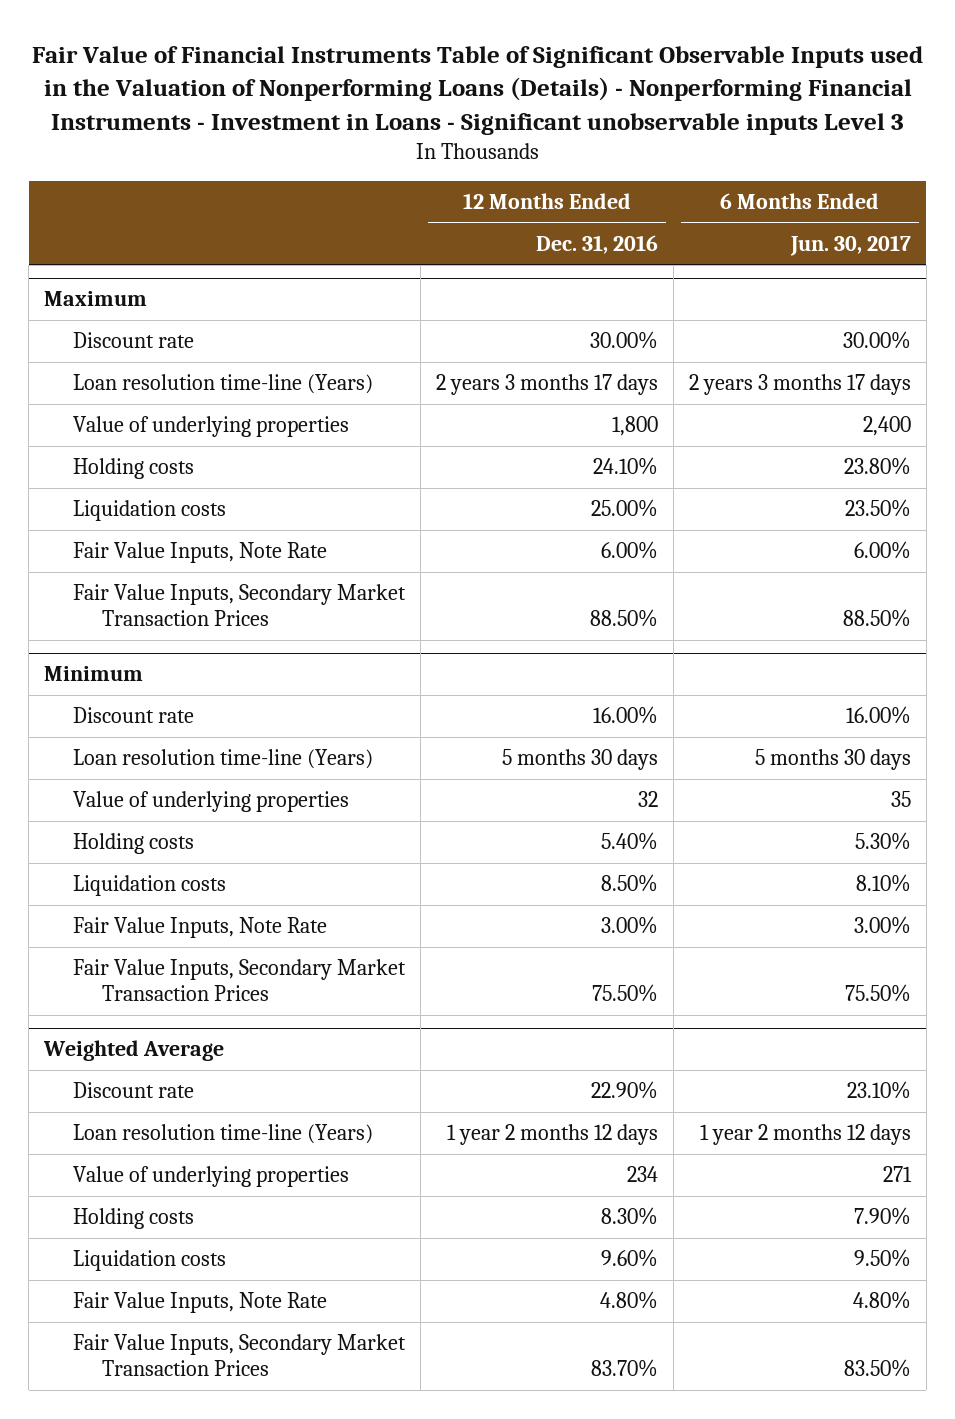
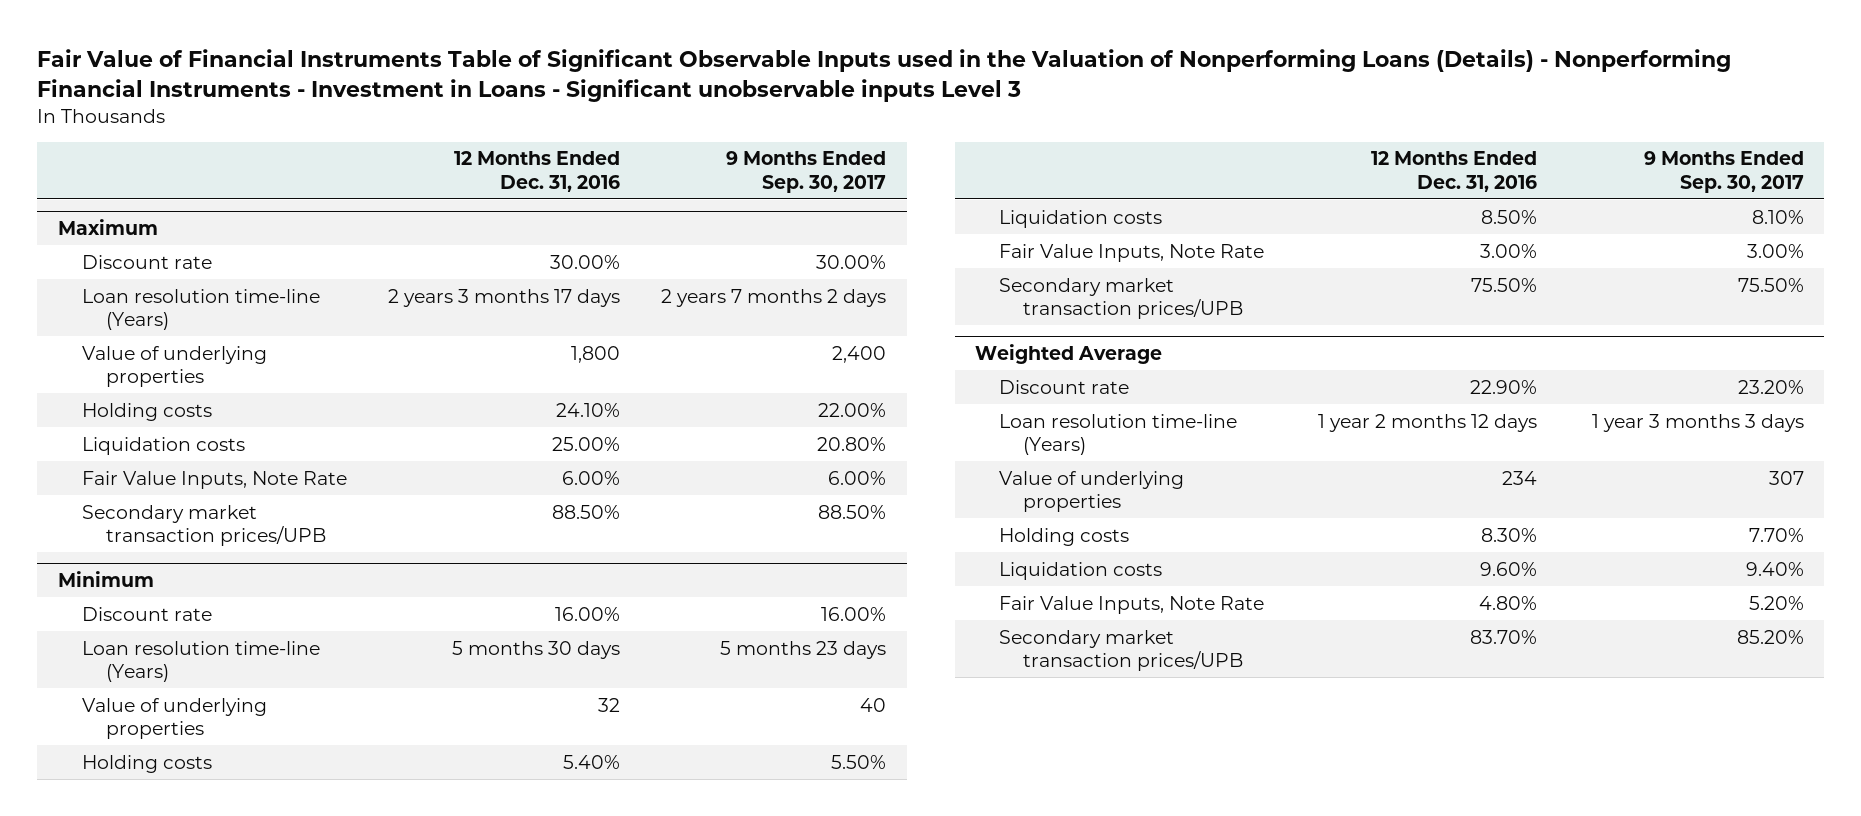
- | 12 Months Ended Dec. 31, 2016 | 6 Months Ended Jun. 30, 2017
+ | 12 Months Ended Dec. 31, 2016 | 9 Months Ended Sep. 30, 2017
@ Maximum
- Fair Value Inputs, Secondary Market Transaction Prices | 88.50% | 88.50%
+ Secondary market transaction prices/UPB | 88.50% | 88.50%
@ Minimum
- Fair Value Inputs, Secondary Market Transaction Prices | 75.50% | 75.50%
+ Secondary market transaction prices/UPB | 75.50% | 75.50%
@ Weighted Average
- Fair Value Inputs, Secondary Market Transaction Prices | 83.70% | 83.50%
+ Secondary market transaction prices/UPB | 83.70% | 85.20%

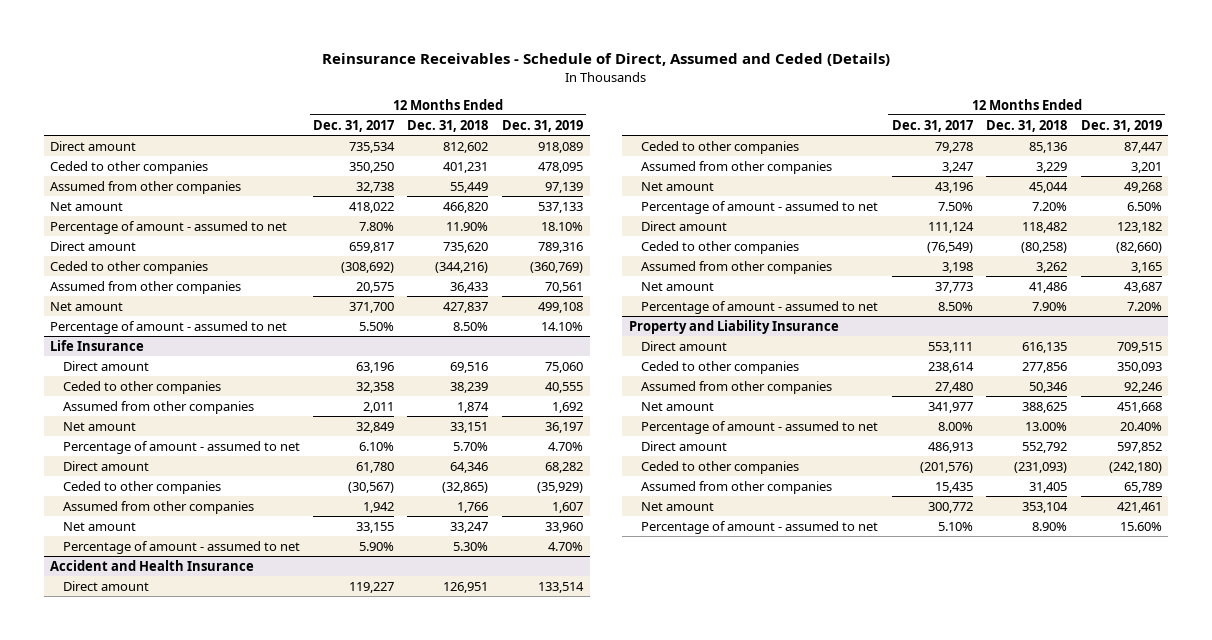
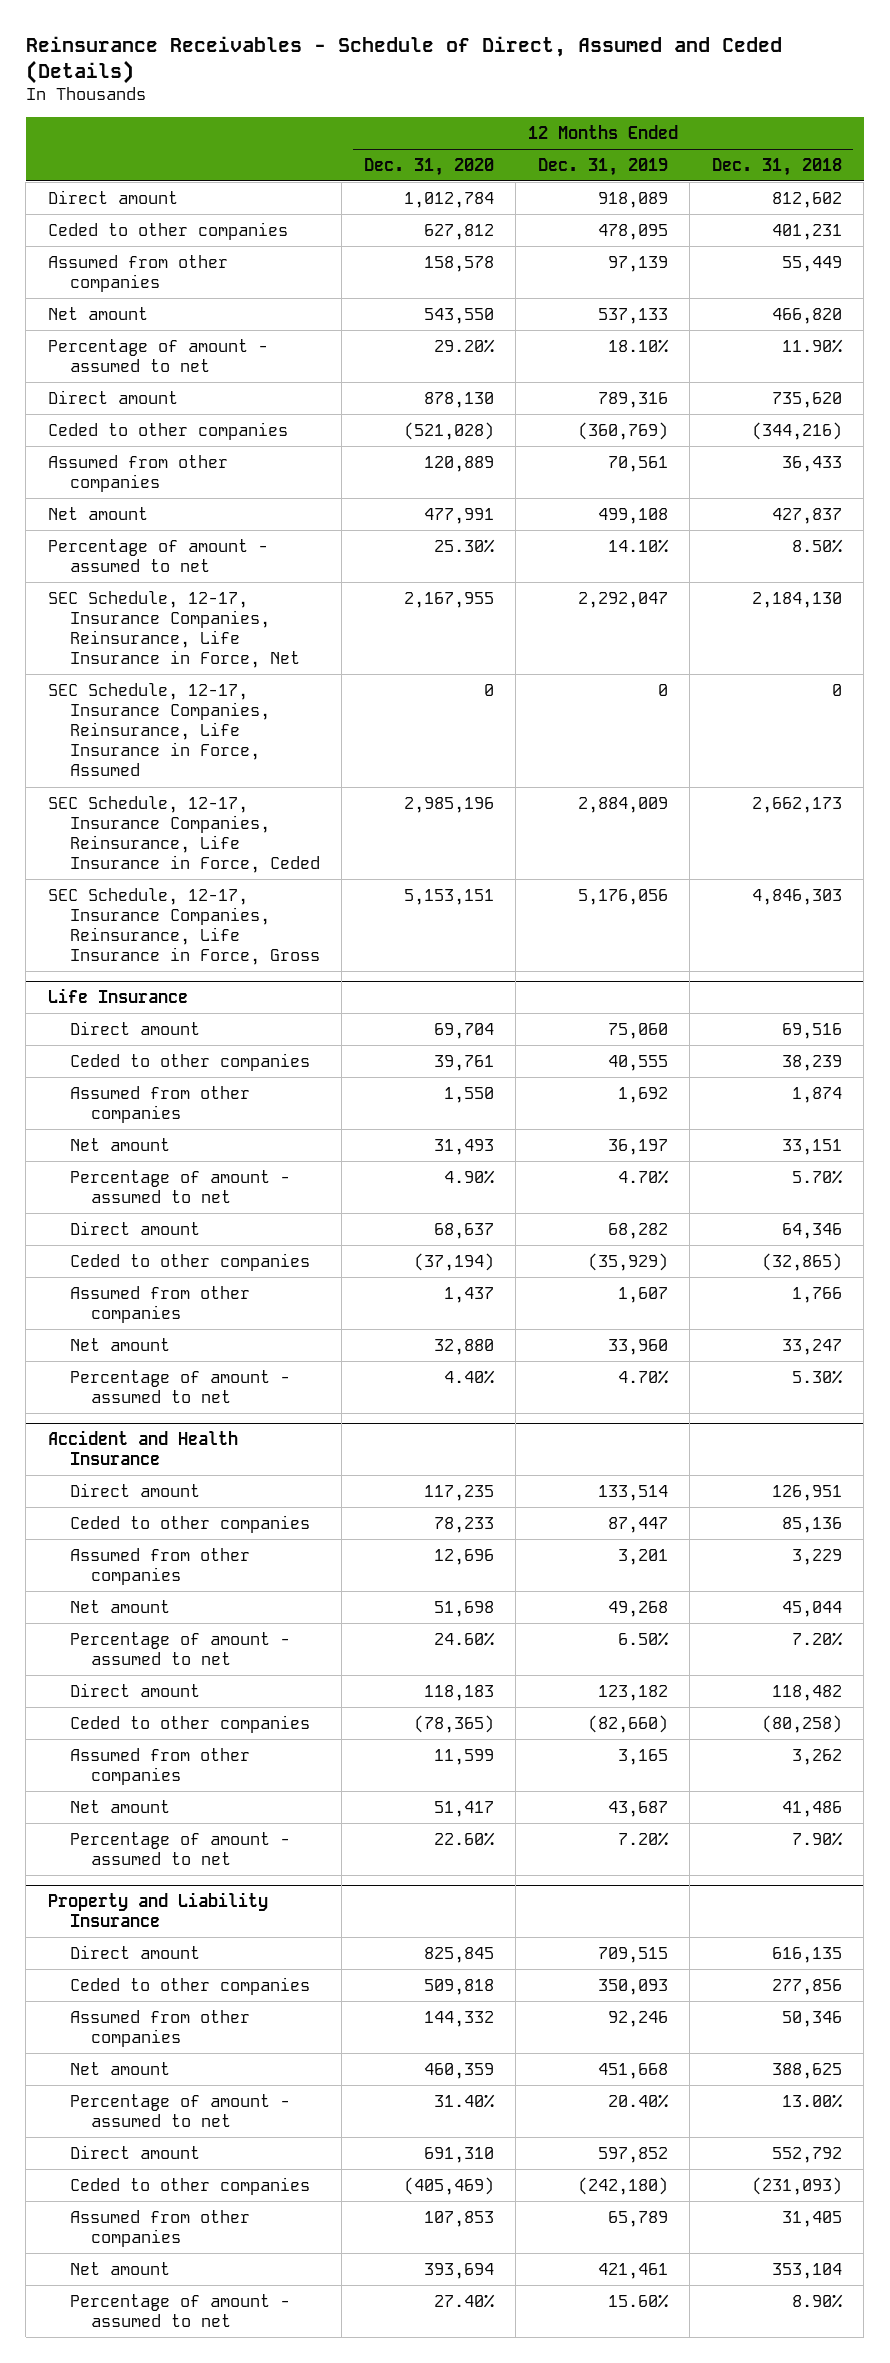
- | 12 Months Ended Dec. 31, 2017 | 12 Months Ended Dec. 31, 2018 | 12 Months Ended Dec. 31, 2019
+ | 12 Months Ended Dec. 31, 2020 | 12 Months Ended Dec. 31, 2019 | 12 Months Ended Dec. 31, 2018
+ SEC Schedule, 12-17, Insurance Companies, Reinsurance, Life Insurance in Force, Net | 2,167,955 | 2,292,047 | 2,184,130
+ SEC Schedule, 12-17, Insurance Companies, Reinsurance, Life Insurance in Force, Assumed | 0 | 0 | 0
+ SEC Schedule, 12-17, Insurance Companies, Reinsurance, Life Insurance in Force, Ceded | 2,985,196 | 2,884,009 | 2,662,173
+ SEC Schedule, 12-17, Insurance Companies, Reinsurance, Life Insurance in Force, Gross | 5,153,151 | 5,176,056 | 4,846,303

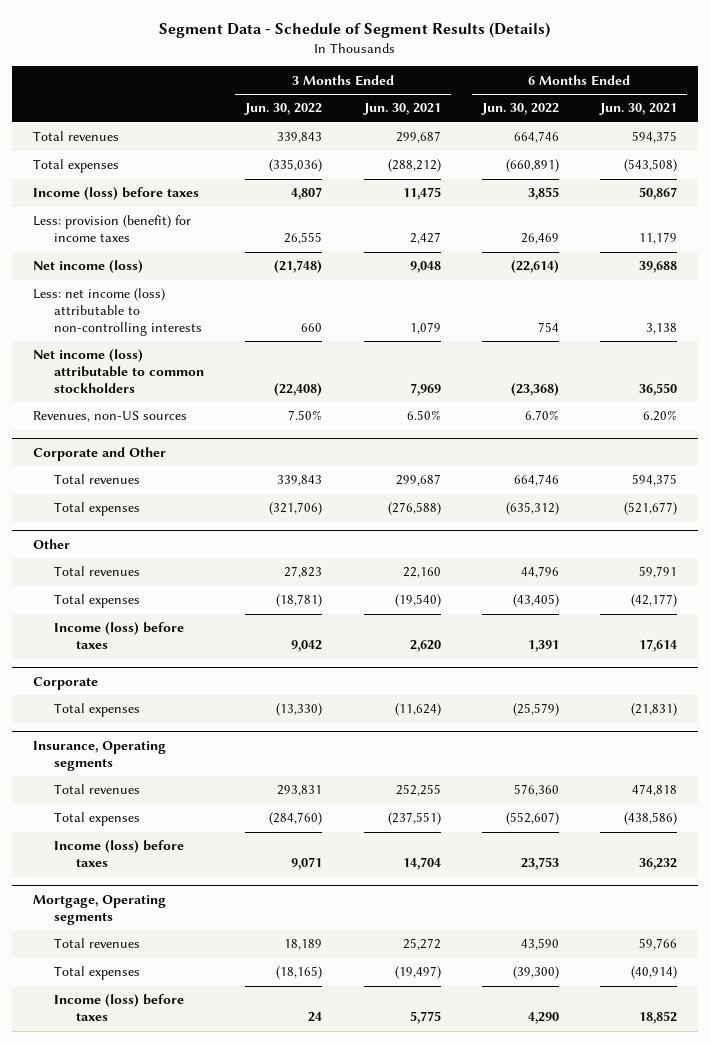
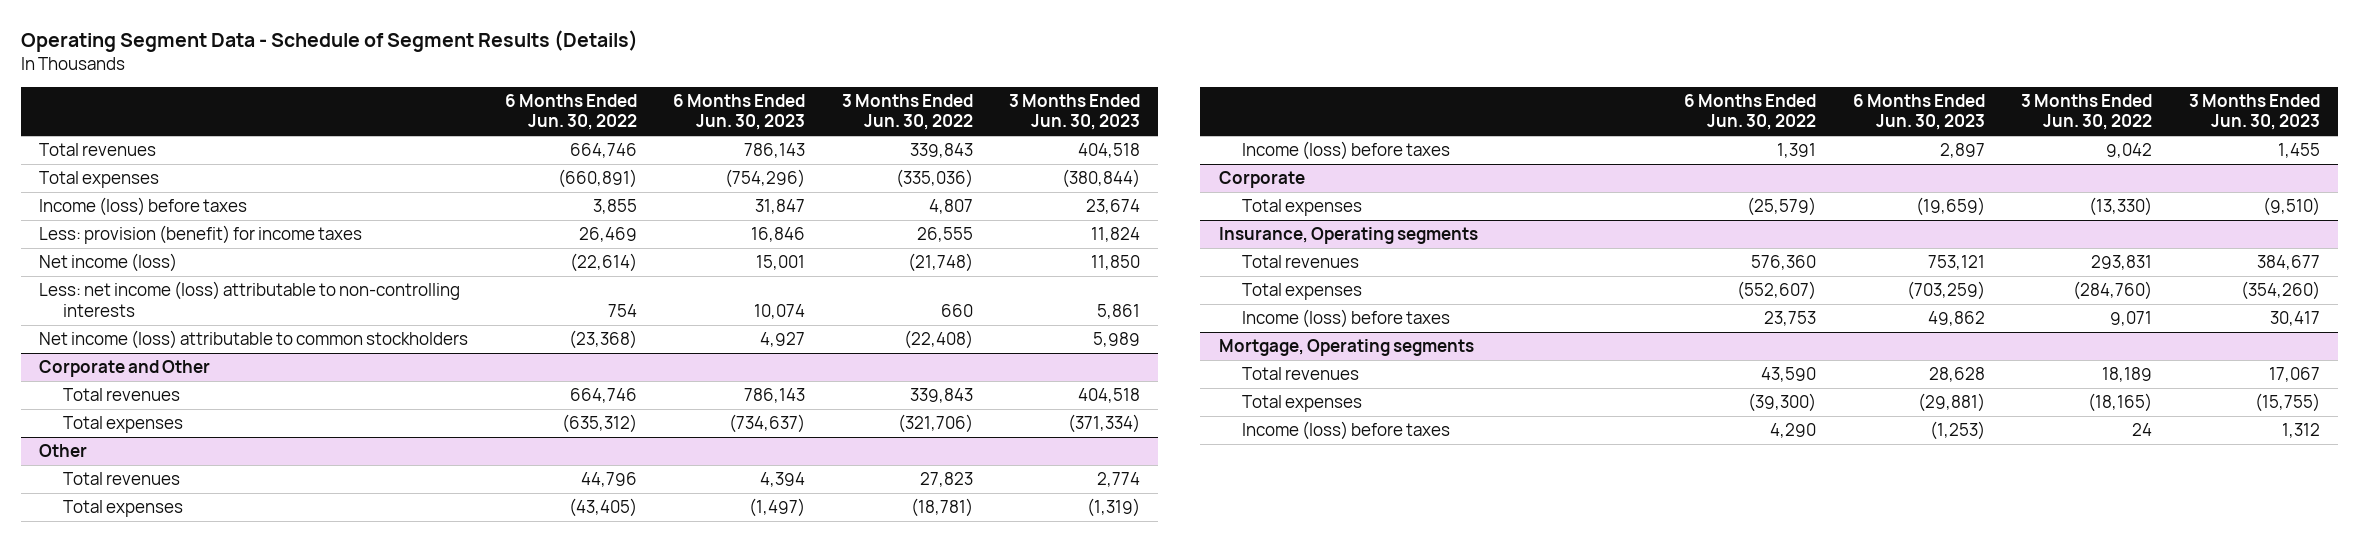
- Segment Data - Schedule of Segment Results (Details)
+ Operating Segment Data - Schedule of Segment Results (Details)
- | 3 Months Ended Jun. 30, 2022 | 3 Months Ended Jun. 30, 2021 | 6 Months Ended Jun. 30, 2022 | 6 Months Ended Jun. 30, 2021
+ | 6 Months Ended Jun. 30, 2022 | 6 Months Ended Jun. 30, 2023 | 3 Months Ended Jun. 30, 2022 | 3 Months Ended Jun. 30, 2023
- Revenues, non-US sources | 7.50% | 6.50% | 6.70% | 6.20%

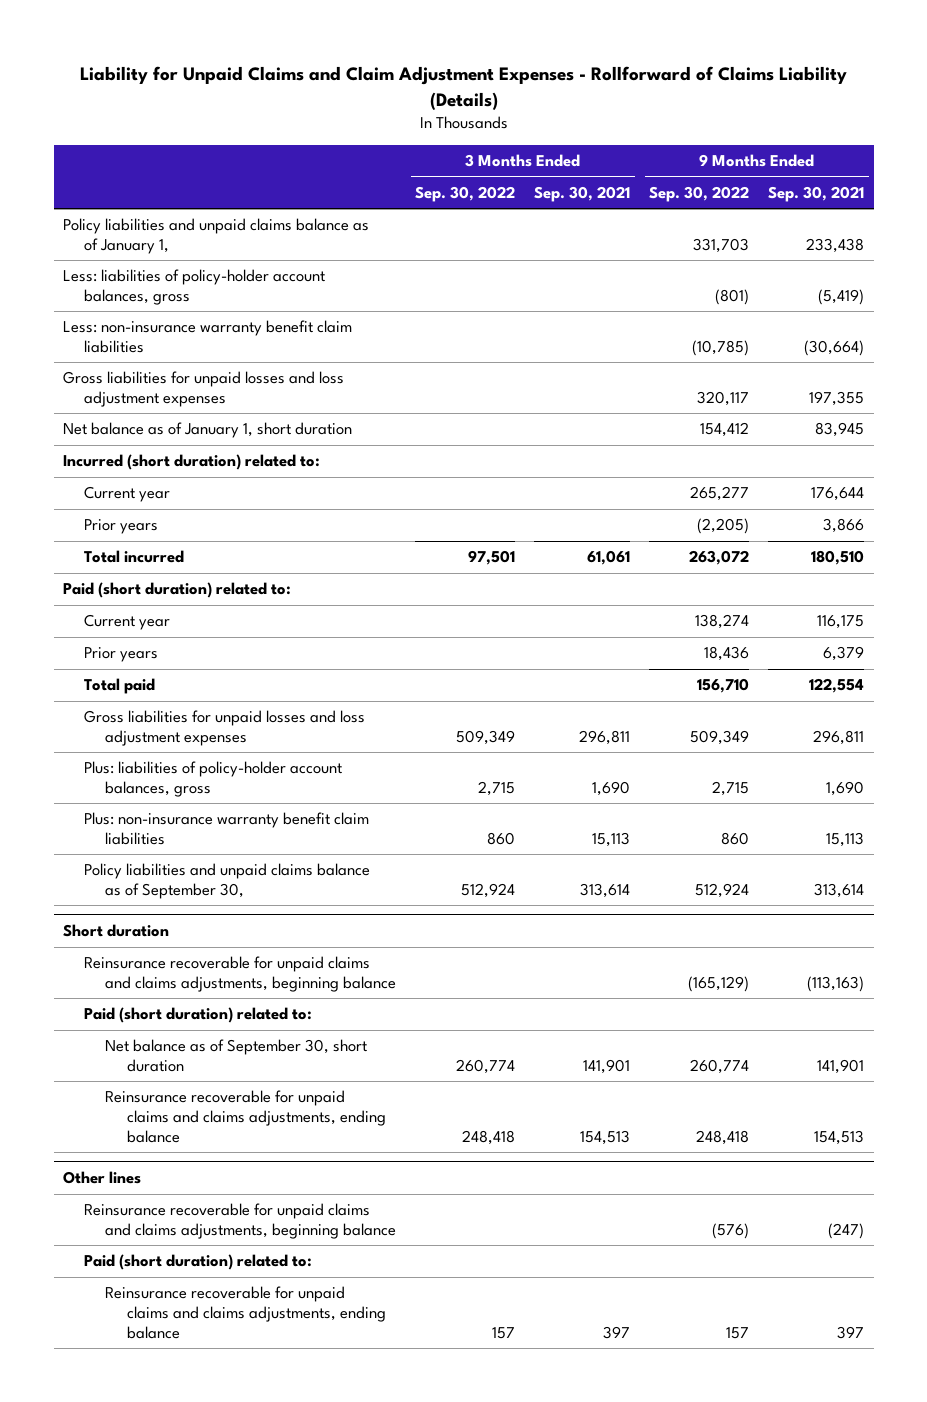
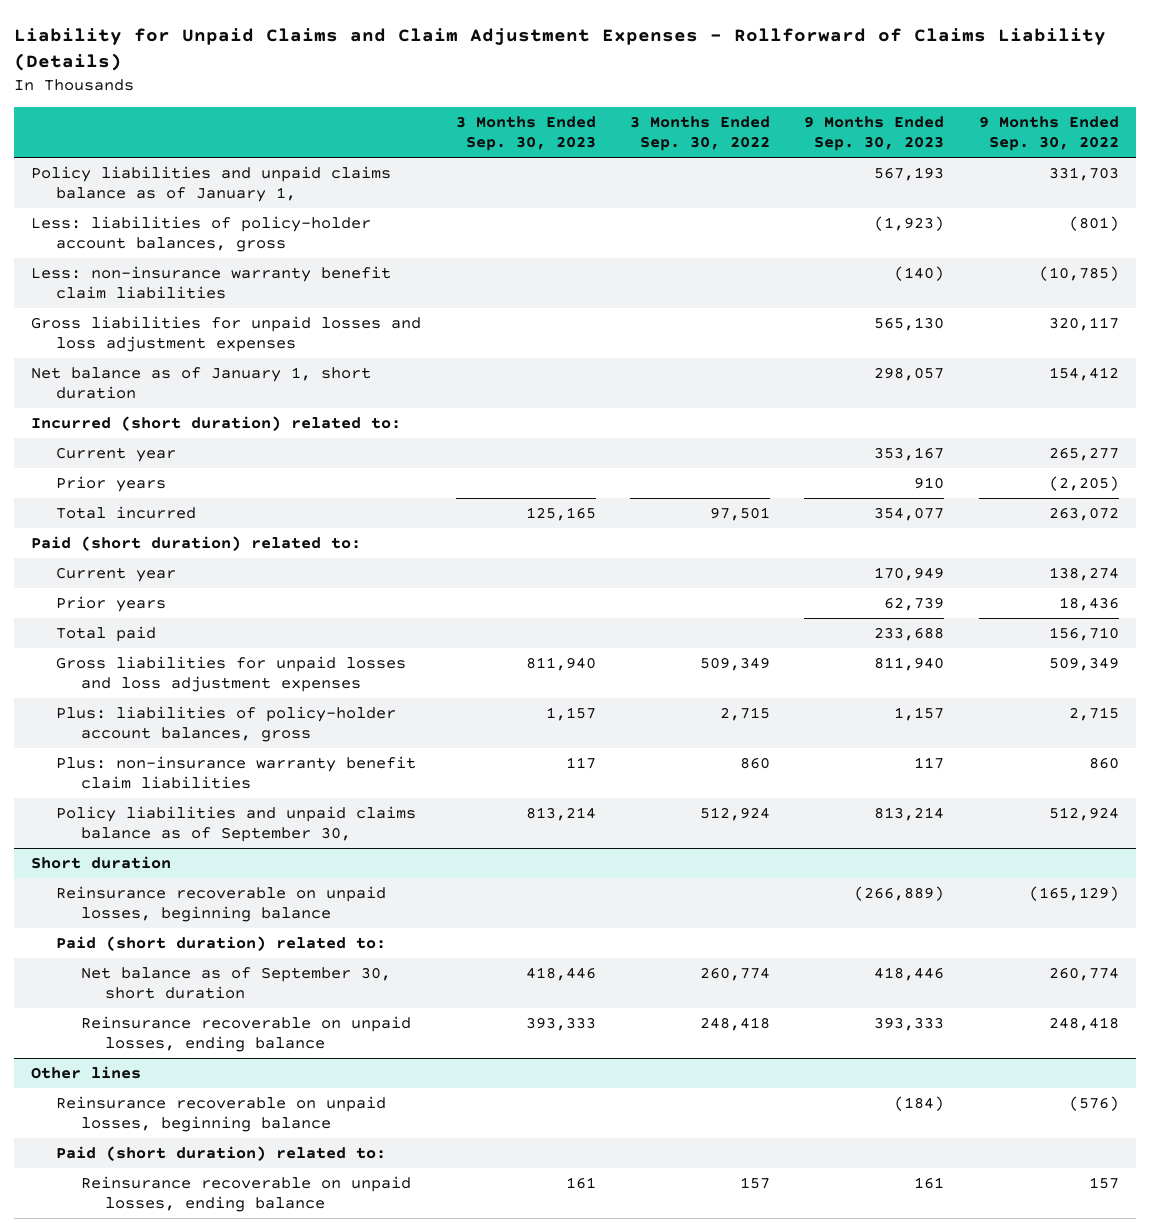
- | 3 Months Ended Sep. 30, 2022 | 3 Months Ended Sep. 30, 2021 | 9 Months Ended Sep. 30, 2022 | 9 Months Ended Sep. 30, 2021
+ | 3 Months Ended Sep. 30, 2023 | 3 Months Ended Sep. 30, 2022 | 9 Months Ended Sep. 30, 2023 | 9 Months Ended Sep. 30, 2022
@ Short duration
- Reinsurance recoverable for unpaid claims and claims adjustments, beginning balance | | | (165,129) | (113,163)
+ Reinsurance recoverable on unpaid losses, beginning balance | | | (266,889) | (165,129)
- Reinsurance recoverable for unpaid claims and claims adjustments, ending balance | 248,418 | 154,513 | 248,418 | 154,513
+ Reinsurance recoverable on unpaid losses, ending balance | 393,333 | 248,418 | 393,333 | 248,418
@ Other lines
- Reinsurance recoverable for unpaid claims and claims adjustments, beginning balance | | | (576) | (247)
+ Reinsurance recoverable on unpaid losses, beginning balance | | | (184) | (576)
- Reinsurance recoverable for unpaid claims and claims adjustments, ending balance | 157 | 397 | 157 | 397
+ Reinsurance recoverable on unpaid losses, ending balance | 161 | 157 | 161 | 157

